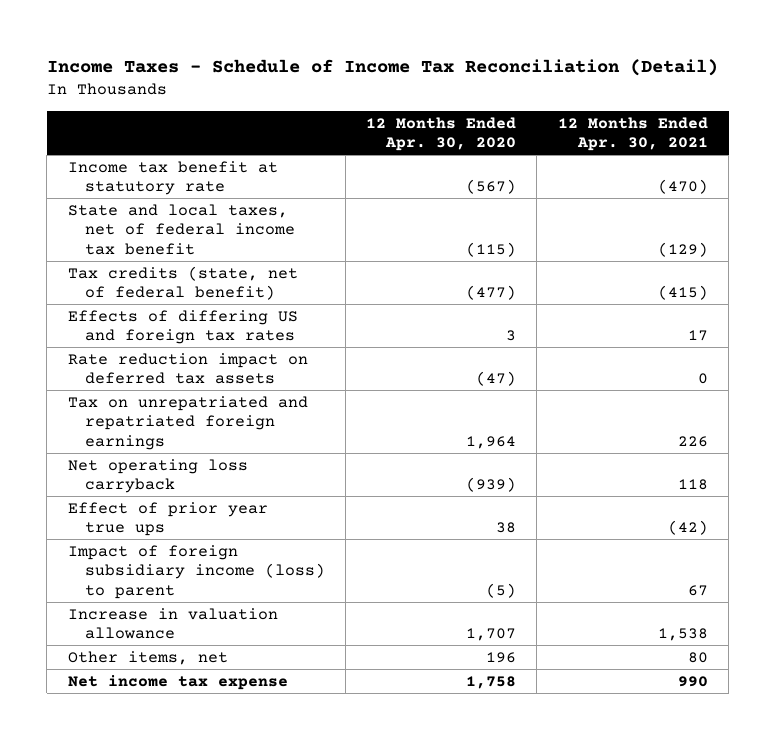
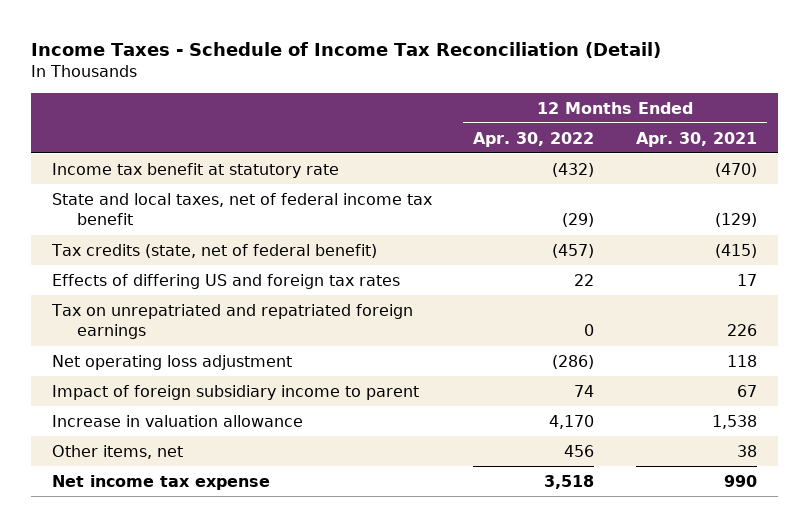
- | 12 Months Ended Apr. 30, 2020 | 12 Months Ended Apr. 30, 2021
+ | 12 Months Ended Apr. 30, 2022 | 12 Months Ended Apr. 30, 2021
- Rate reduction impact on deferred tax assets | (47) | 0
- Net operating loss carryback | (939) | 118
- Effect of prior year true ups | 38 | (42)
- Impact of foreign subsidiary income (loss) to parent | (5) | 67
+ Net operating loss adjustment | (286) | 118
+ Impact of foreign subsidiary income to parent | 74 | 67
- Other items, net | 196 | 80
+ Other items, net | 456 | 38

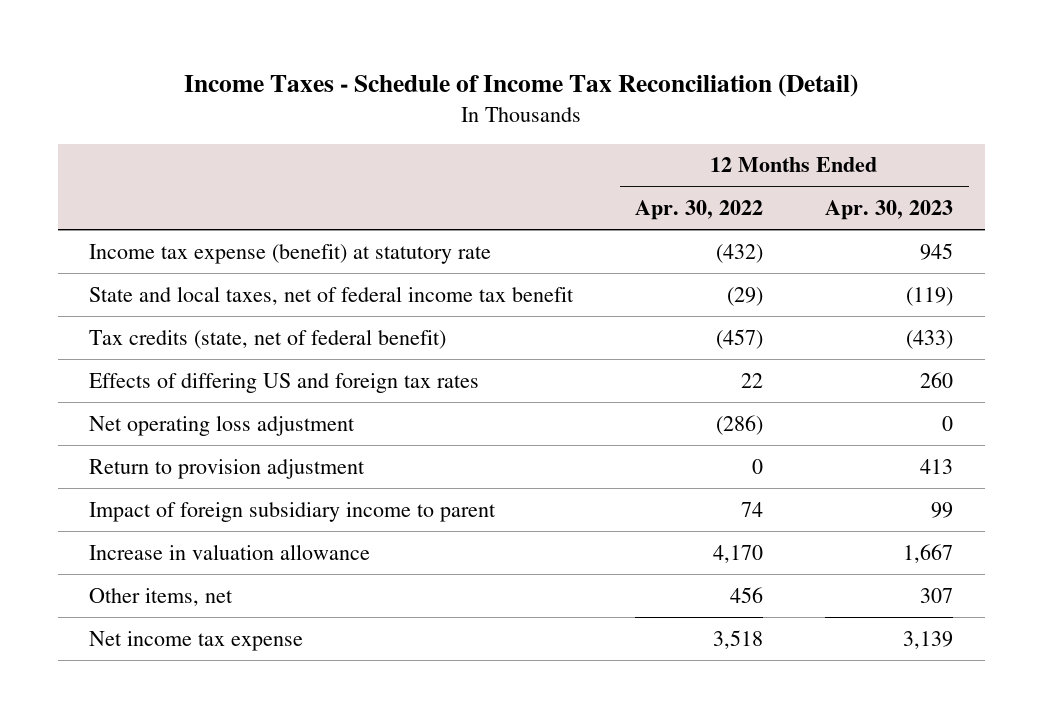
- | 12 Months Ended Apr. 30, 2022 | 12 Months Ended Apr. 30, 2021
+ | 12 Months Ended Apr. 30, 2022 | 12 Months Ended Apr. 30, 2023
- Income tax benefit at statutory rate | (432) | (470)
+ Income tax expense (benefit) at statutory rate | (432) | 945
- Tax on unrepatriated and repatriated foreign earnings | 0 | 226
+ Return to provision adjustment | 0 | 413

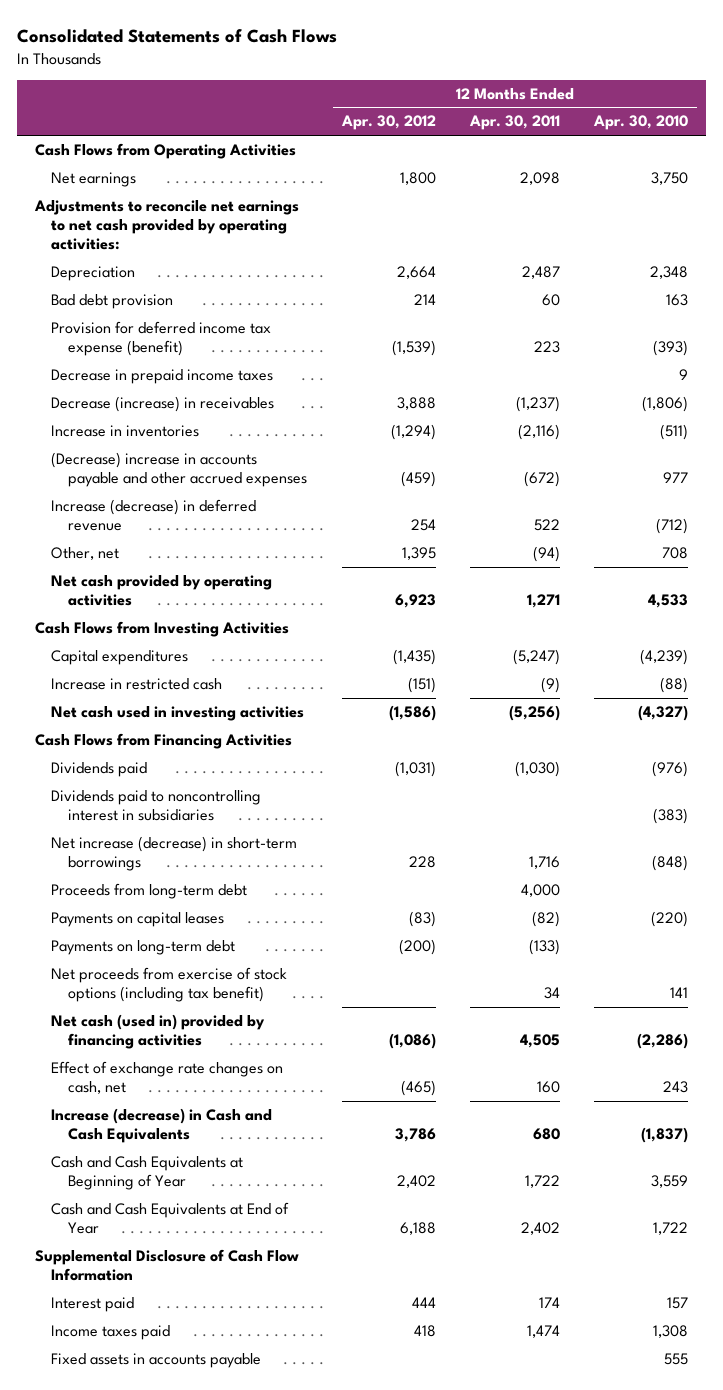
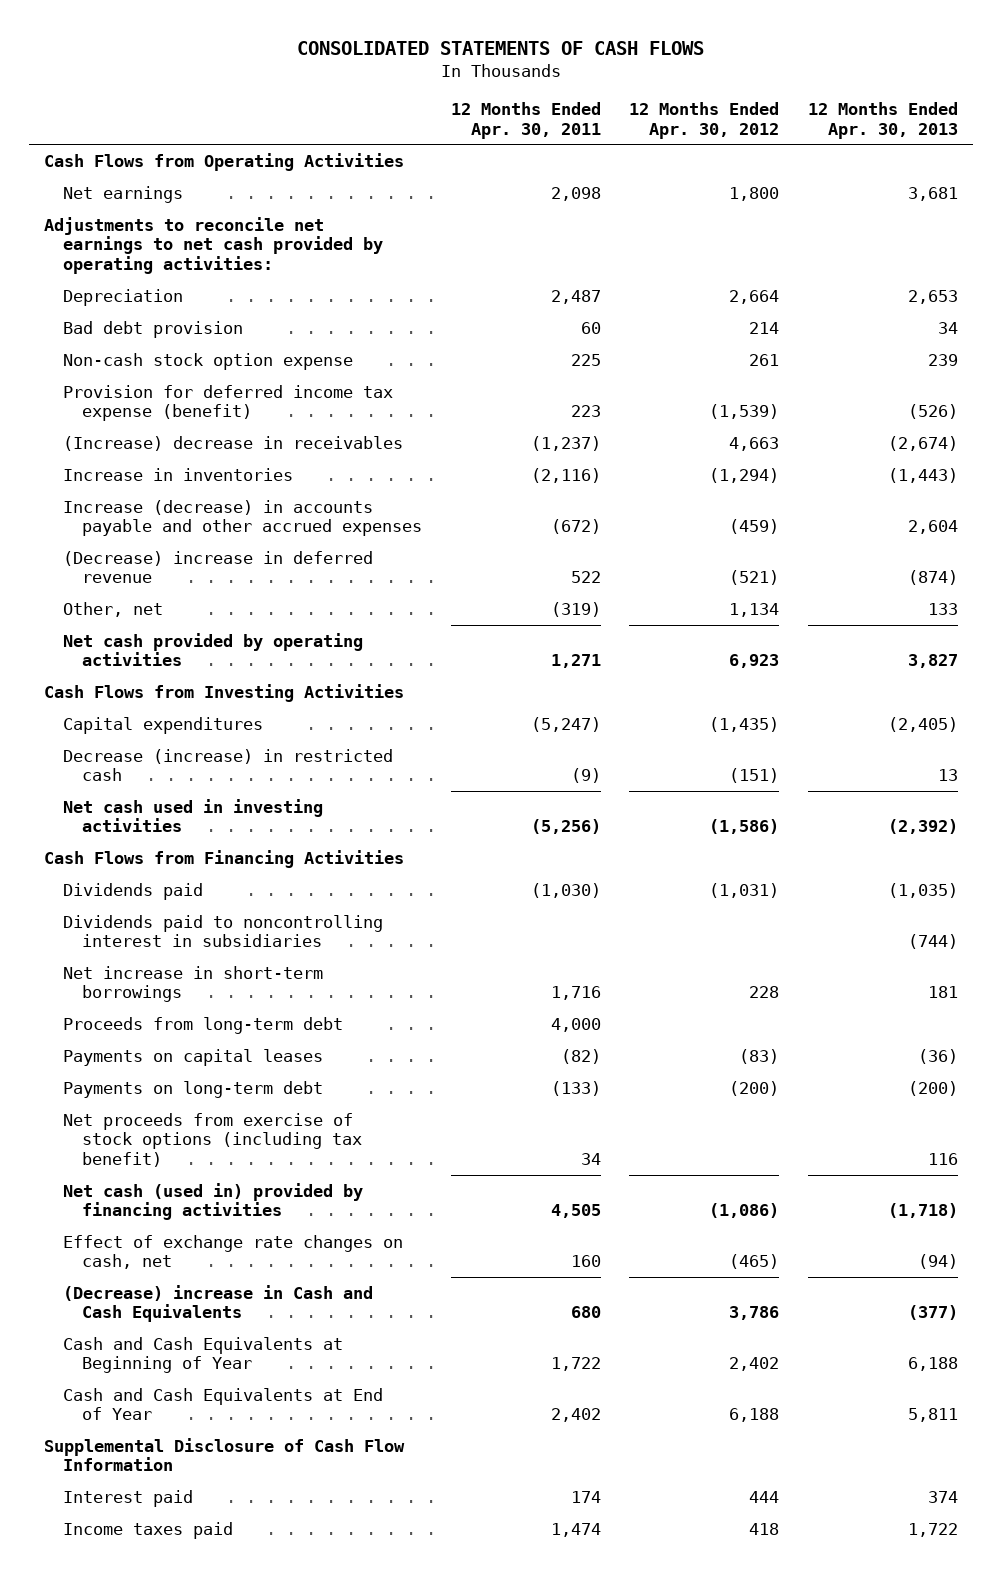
- Consolidated Statements of Cash Flows
+ CONSOLIDATED STATEMENTS OF CASH FLOWS
- | 12 Months Ended Apr. 30, 2012 | 12 Months Ended Apr. 30, 2011 | 12 Months Ended Apr. 30, 2010
+ | 12 Months Ended Apr. 30, 2011 | 12 Months Ended Apr. 30, 2012 | 12 Months Ended Apr. 30, 2013
+ Non-cash stock option expense | 225 | 261 | 239
- Decrease in prepaid income taxes | | | 9
- Decrease (increase) in receivables | 3,888 | (1,237) | (1,806)
+ (Increase) decrease in receivables | (1,237) | 4,663 | (2,674)
- (Decrease) increase in accounts payable and other accrued expenses | (459) | (672) | 977
- Increase (decrease) in deferred revenue | 254 | 522 | (712)
- Other, net | 1,395 | (94) | 708
+ Increase (decrease) in accounts payable and other accrued expenses | (672) | (459) | 2,604
+ (Decrease) increase in deferred revenue | 522 | (521) | (874)
+ Other, net | (319) | 1,134 | 133
- Increase in restricted cash | (151) | (9) | (88)
+ Decrease (increase) in restricted cash | (9) | (151) | 13
- Net increase (decrease) in short-term borrowings | 228 | 1,716 | (848)
+ Net increase in short-term borrowings | 1,716 | 228 | 181
- Increase (decrease) in Cash and Cash Equivalents | 3,786 | 680 | (1,837)
+ (Decrease) increase in Cash and Cash Equivalents | 680 | 3,786 | (377)
- Fixed assets in accounts payable | | | 555

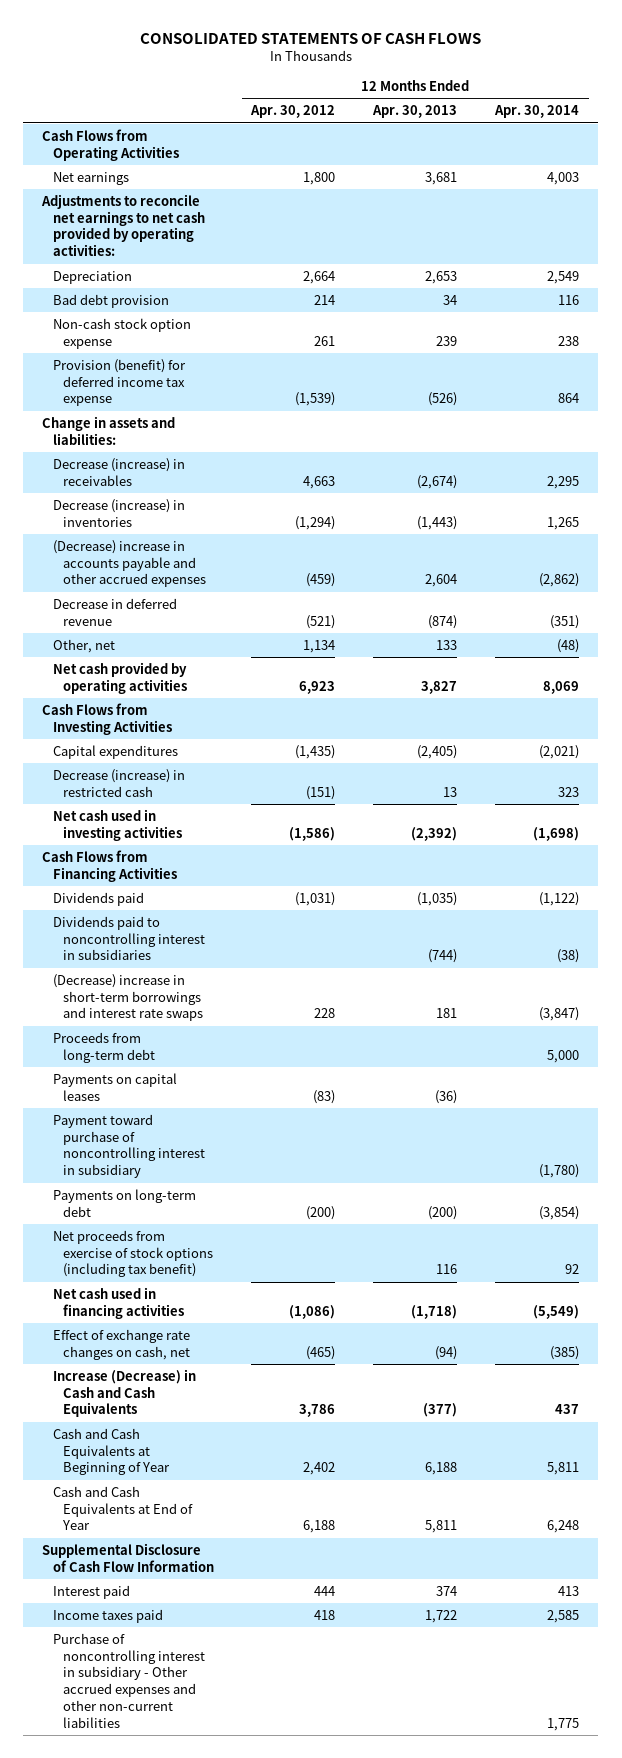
- | 12 Months Ended Apr. 30, 2011 | 12 Months Ended Apr. 30, 2012 | 12 Months Ended Apr. 30, 2013
+ | 12 Months Ended Apr. 30, 2012 | 12 Months Ended Apr. 30, 2013 | 12 Months Ended Apr. 30, 2014
- Provision for deferred income tax expense (benefit) | 223 | (1,539) | (526)
- (Increase) decrease in receivables | (1,237) | 4,663 | (2,674)
- Increase in inventories | (2,116) | (1,294) | (1,443)
- Increase (decrease) in accounts payable and other accrued expenses | (672) | (459) | 2,604
- (Decrease) increase in deferred revenue | 522 | (521) | (874)
+ Provision (benefit) for deferred income tax expense | (1,539) | (526) | 864
+ Change in assets and liabilities:
+ Decrease (increase) in receivables | 4,663 | (2,674) | 2,295
+ Decrease (increase) in inventories | (1,294) | (1,443) | 1,265
+ (Decrease) increase in accounts payable and other accrued expenses | (459) | 2,604 | (2,862)
+ Decrease in deferred revenue | (521) | (874) | (351)
- Net increase in short-term borrowings | 1,716 | 228 | 181
+ (Decrease) increase in short-term borrowings and interest rate swaps | 228 | 181 | (3,847)
+ Payment toward purchase of noncontrolling interest in subsidiary | | | (1,780)
- Net cash (used in) provided by financing activities | 4,505 | (1,086) | (1,718)
+ Net cash used in financing activities | (1,086) | (1,718) | (5,549)
- (Decrease) increase in Cash and Cash Equivalents | 680 | 3,786 | (377)
+ Increase (Decrease) in Cash and Cash Equivalents | 3,786 | (377) | 437
+ Purchase of noncontrolling interest in subsidiary - Other accrued expenses and other non-current liabilities | | | 1,775

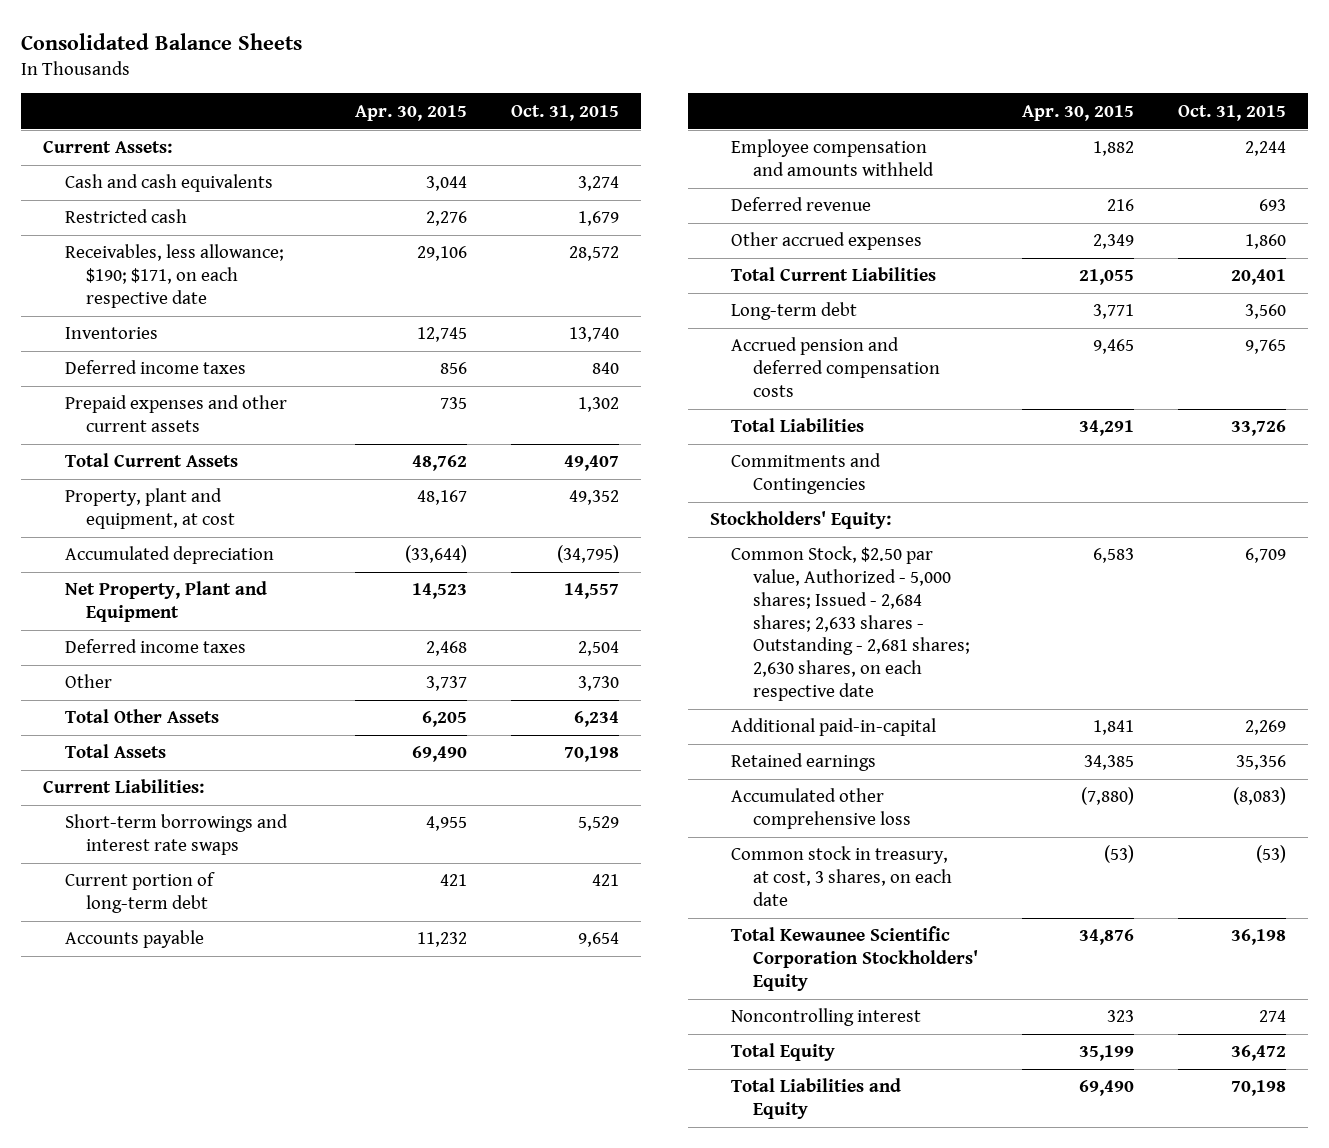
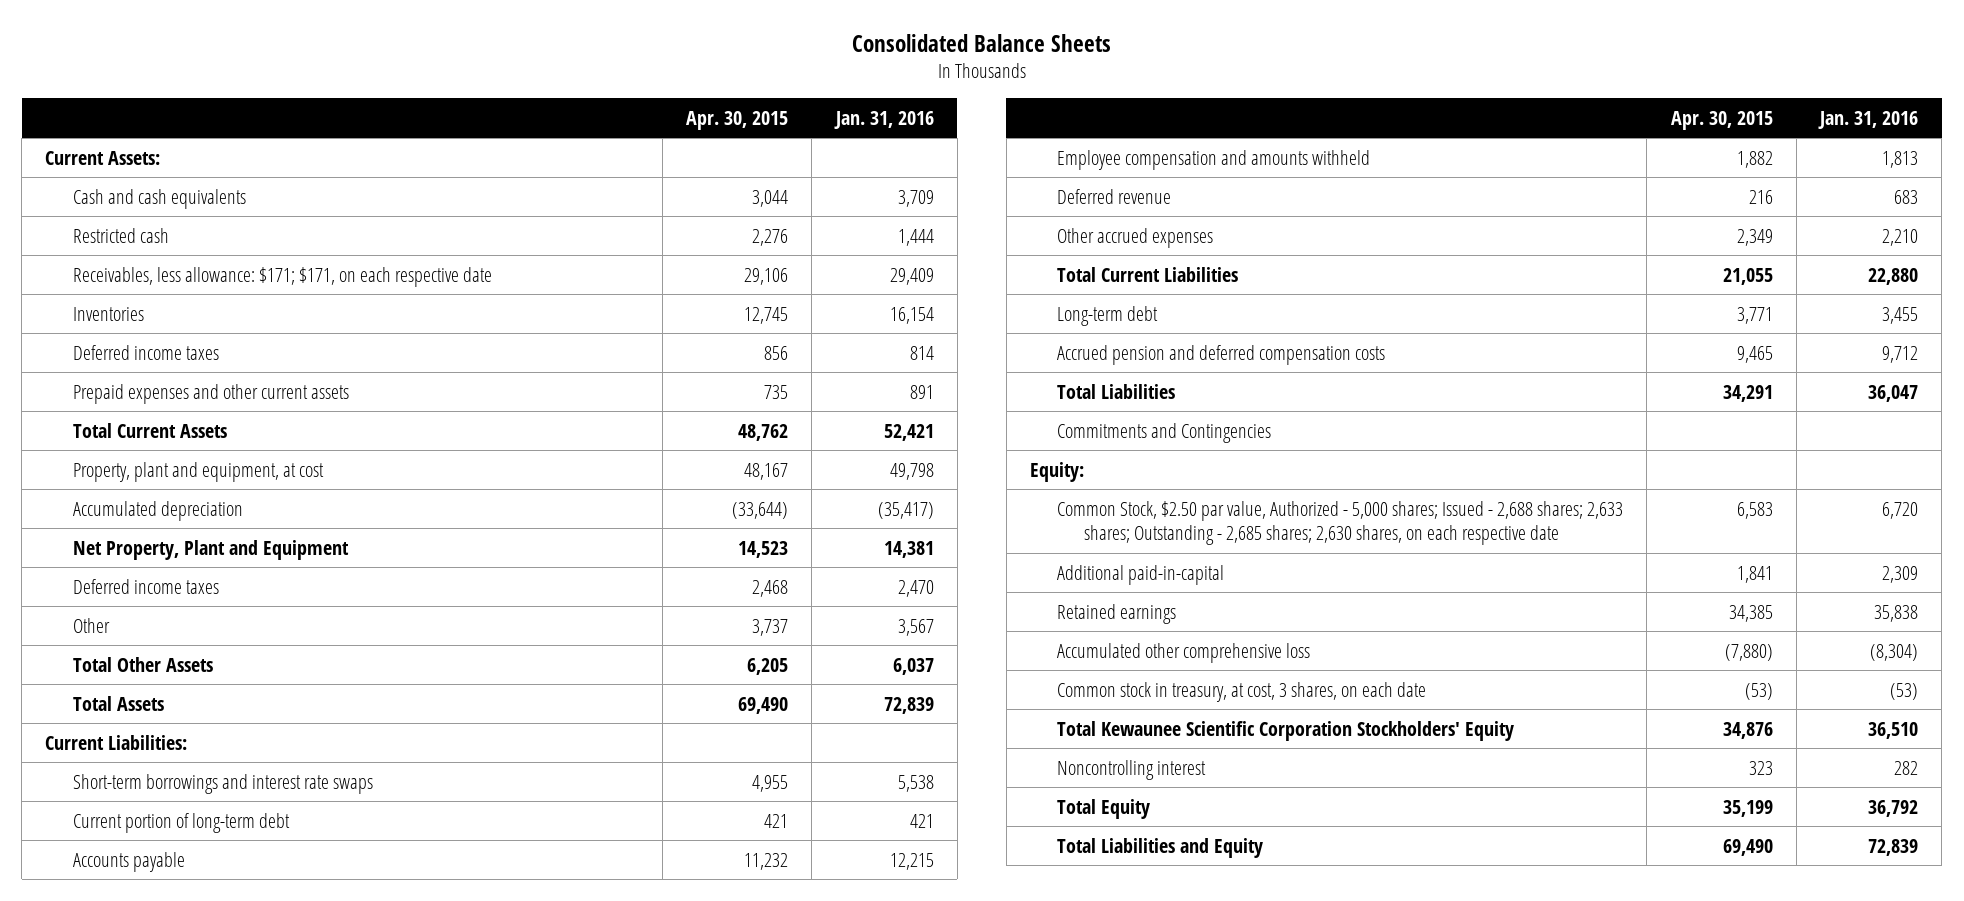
- | Apr. 30, 2015 | Oct. 31, 2015
+ | Apr. 30, 2015 | Jan. 31, 2016
- Receivables, less allowance; $190; $171, on each respective date | 29,106 | 28,572
+ Receivables, less allowance: $171; $171, on each respective date | 29,106 | 29,409
- Stockholders' Equity:
- Common Stock, $2.50 par value, Authorized - 5,000 shares; Issued - 2,684 shares; 2,633 shares - Outstanding - 2,681 shares; 2,630 shares, on each respective date | 6,583 | 6,709
+ Equity:
+ Common Stock, $2.50 par value, Authorized - 5,000 shares; Issued - 2,688 shares; 2,633 shares; Outstanding - 2,685 shares; 2,630 shares, on each respective date | 6,583 | 6,720

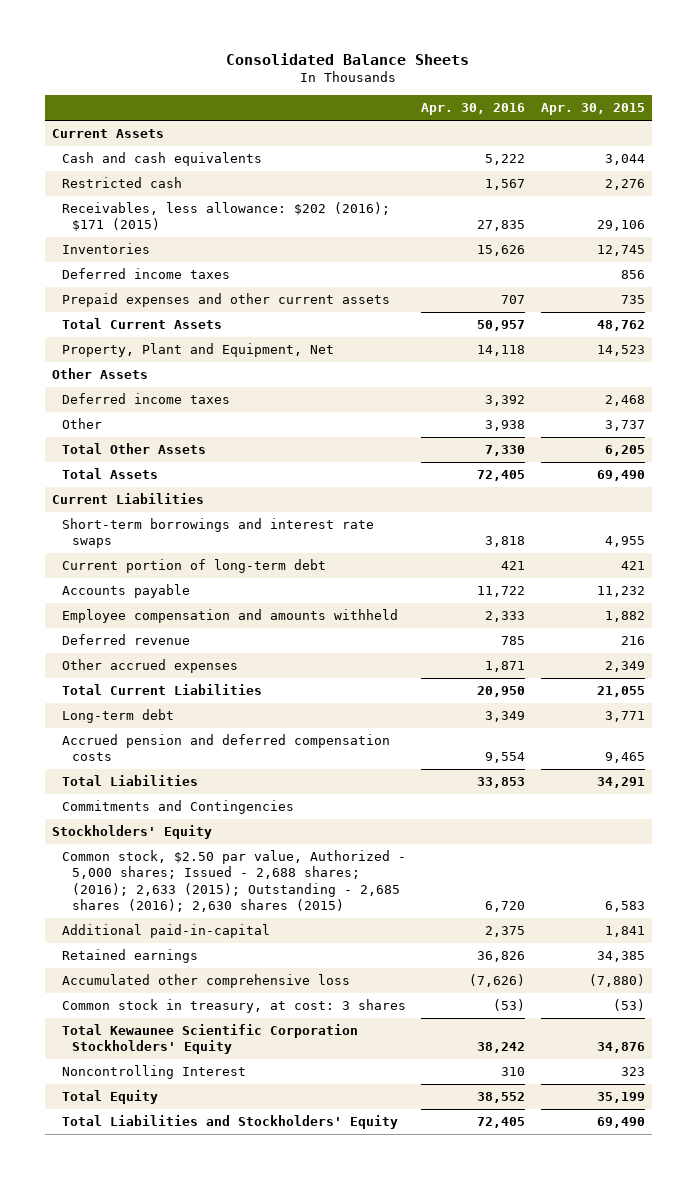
- | Apr. 30, 2015 | Jan. 31, 2016
+ | Apr. 30, 2016 | Apr. 30, 2015
- Current Assets:
+ Current Assets
- Receivables, less allowance: $171; $171, on each respective date | 29,106 | 29,409
+ Receivables, less allowance: $202 (2016); $171 (2015) | 27,835 | 29,106
- Property, plant and equipment, at cost | 48,167 | 49,798
- Accumulated depreciation | (33,644) | (35,417)
- Net Property, Plant and Equipment | 14,523 | 14,381
+ Property, Plant and Equipment, Net | 14,118 | 14,523
+ Other Assets
- Current Liabilities:
+ Current Liabilities
- Equity:
- Common Stock, $2.50 par value, Authorized - 5,000 shares; Issued - 2,688 shares; 2,633 shares; Outstanding - 2,685 shares; 2,630 shares, on each respective date | 6,583 | 6,720
+ Stockholders' Equity
+ Common stock, $2.50 par value, Authorized - 5,000 shares; Issued - 2,688 shares; (2016); 2,633 (2015); Outstanding - 2,685 shares (2016); 2,630 shares (2015) | 6,720 | 6,583
- Common stock in treasury, at cost, 3 shares, on each date | (53) | (53)
+ Common stock in treasury, at cost: 3 shares | (53) | (53)
- Noncontrolling interest | 323 | 282
+ Noncontrolling Interest | 310 | 323
- Total Liabilities and Equity | 69,490 | 72,839
+ Total Liabilities and Stockholders' Equity | 72,405 | 69,490

